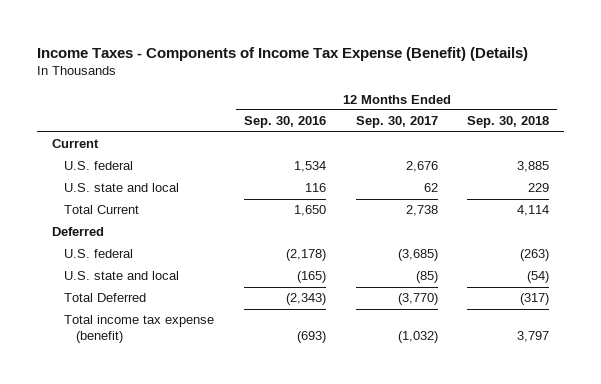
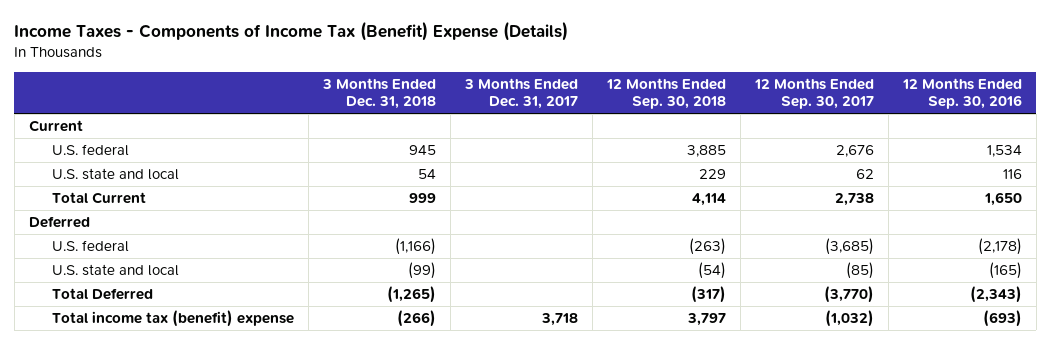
- Income Taxes - Components of Income Tax Expense (Benefit) (Details)
+ Income Taxes - Components of Income Tax (Benefit) Expense (Details)
- | 12 Months Ended Sep. 30, 2016 | 12 Months Ended Sep. 30, 2017 | 12 Months Ended Sep. 30, 2018
+ | 3 Months Ended Dec. 31, 2018 | 3 Months Ended Dec. 31, 2017 | 12 Months Ended Sep. 30, 2018 | 12 Months Ended Sep. 30, 2017 | 12 Months Ended Sep. 30, 2016
- Total income tax expense (benefit) | (693) | (1,032) | 3,797
+ Total income tax (benefit) expense | (266) | 3,718 | 3,797 | (1,032) | (693)

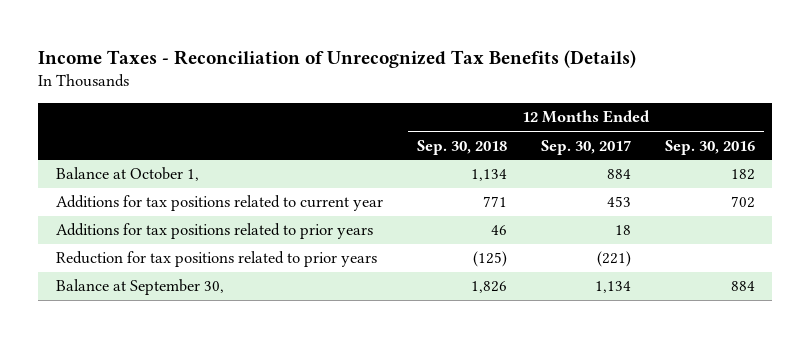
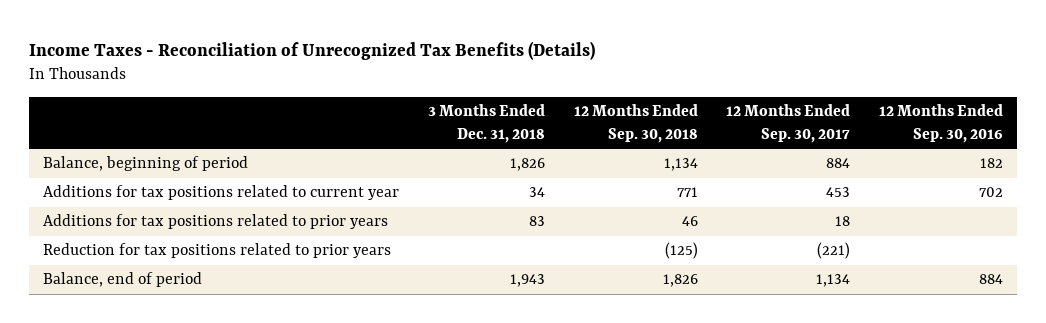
- | 12 Months Ended Sep. 30, 2018 | 12 Months Ended Sep. 30, 2017 | 12 Months Ended Sep. 30, 2016
+ | 3 Months Ended Dec. 31, 2018 | 12 Months Ended Sep. 30, 2018 | 12 Months Ended Sep. 30, 2017 | 12 Months Ended Sep. 30, 2016
- Balance at October 1, | 1,134 | 884 | 182
+ Balance, beginning of period | 1,826 | 1,134 | 884 | 182
- Balance at September 30, | 1,826 | 1,134 | 884
+ Balance, end of period | 1,943 | 1,826 | 1,134 | 884

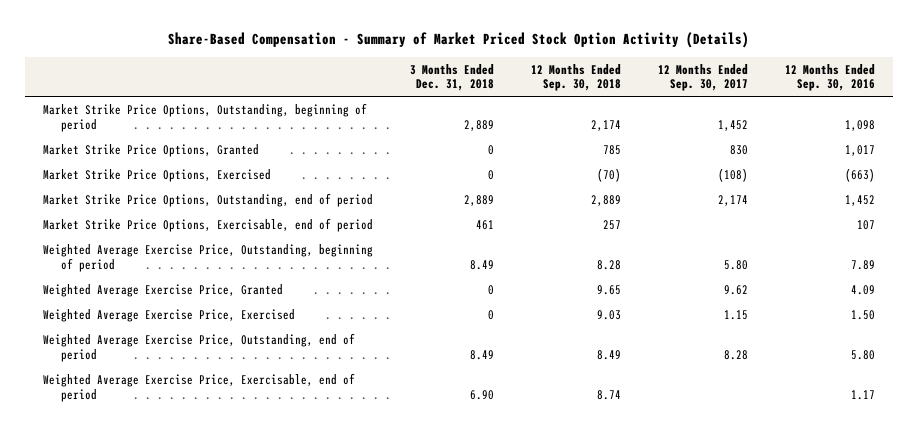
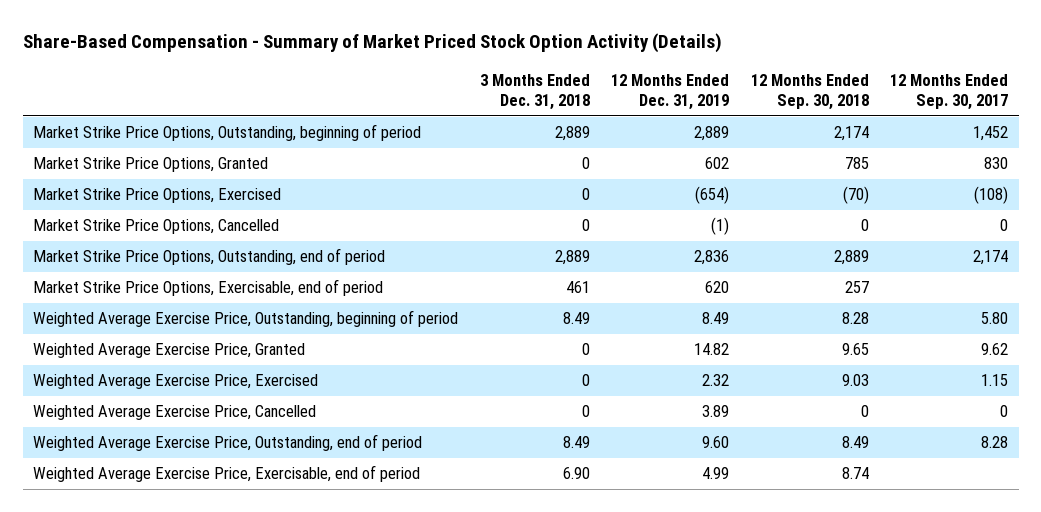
- | 3 Months Ended Dec. 31, 2018 | 12 Months Ended Sep. 30, 2018 | 12 Months Ended Sep. 30, 2017 | 12 Months Ended Sep. 30, 2016
+ | 3 Months Ended Dec. 31, 2018 | 12 Months Ended Dec. 31, 2019 | 12 Months Ended Sep. 30, 2018 | 12 Months Ended Sep. 30, 2017
+ Market Strike Price Options, Cancelled | 0 | (1) | 0 | 0
+ Weighted Average Exercise Price, Cancelled | 0 | 3.89 | 0 | 0

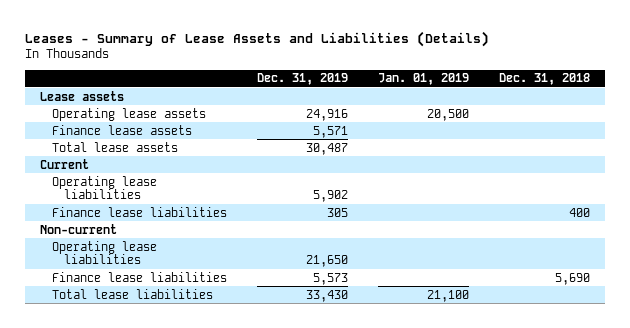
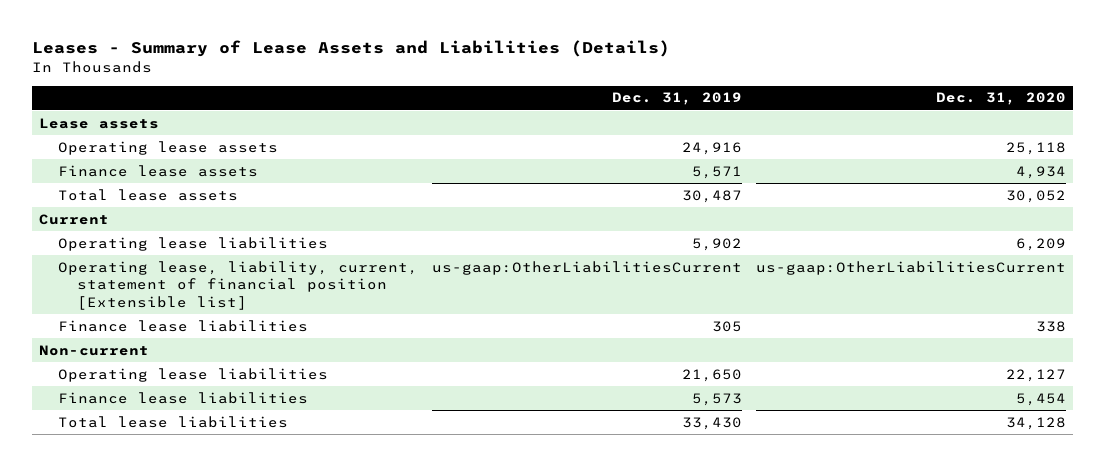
- | Dec. 31, 2019 | Jan. 01, 2019 | Dec. 31, 2018
+ | Dec. 31, 2019 | Dec. 31, 2020
+ Operating lease, liability, current, statement of financial position [Extensible list] | us-gaap:OtherLiabilitiesCurrent | us-gaap:OtherLiabilitiesCurrent

